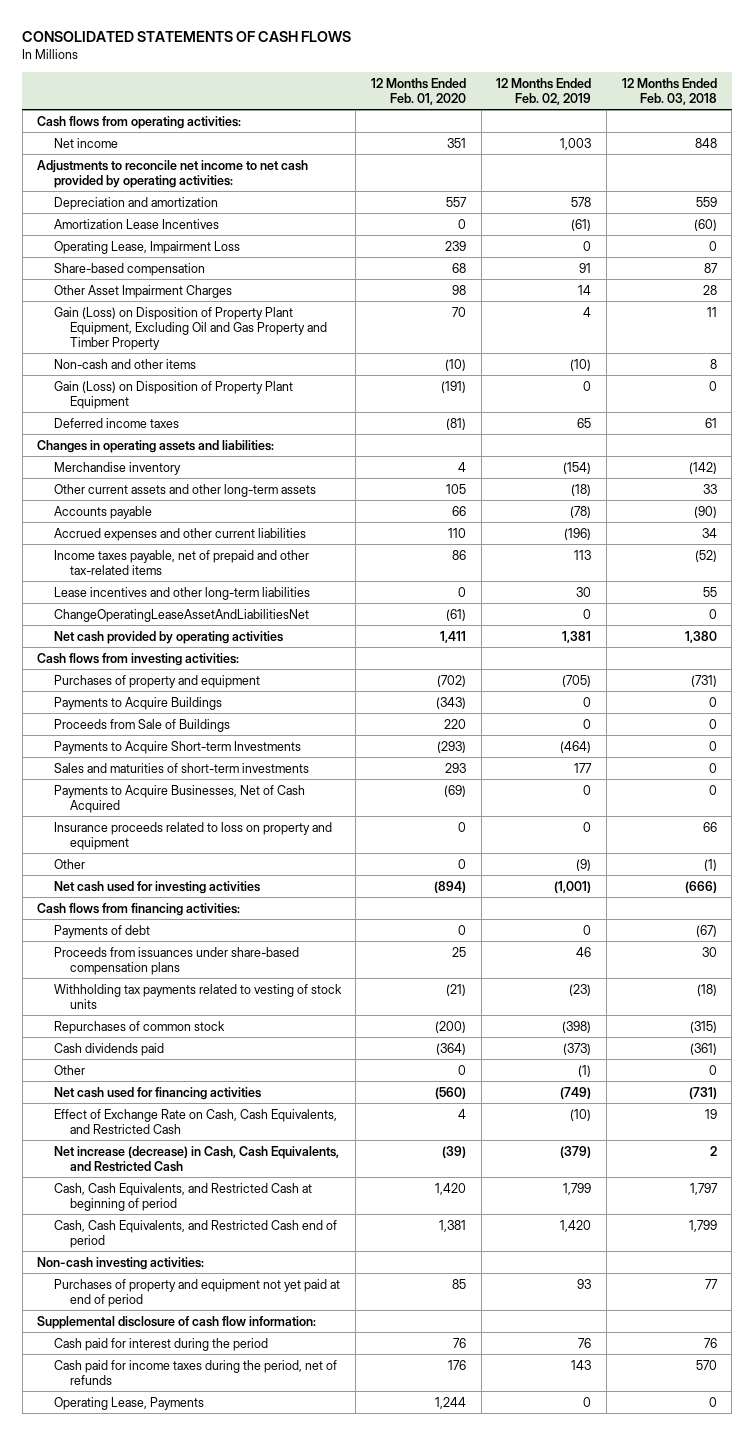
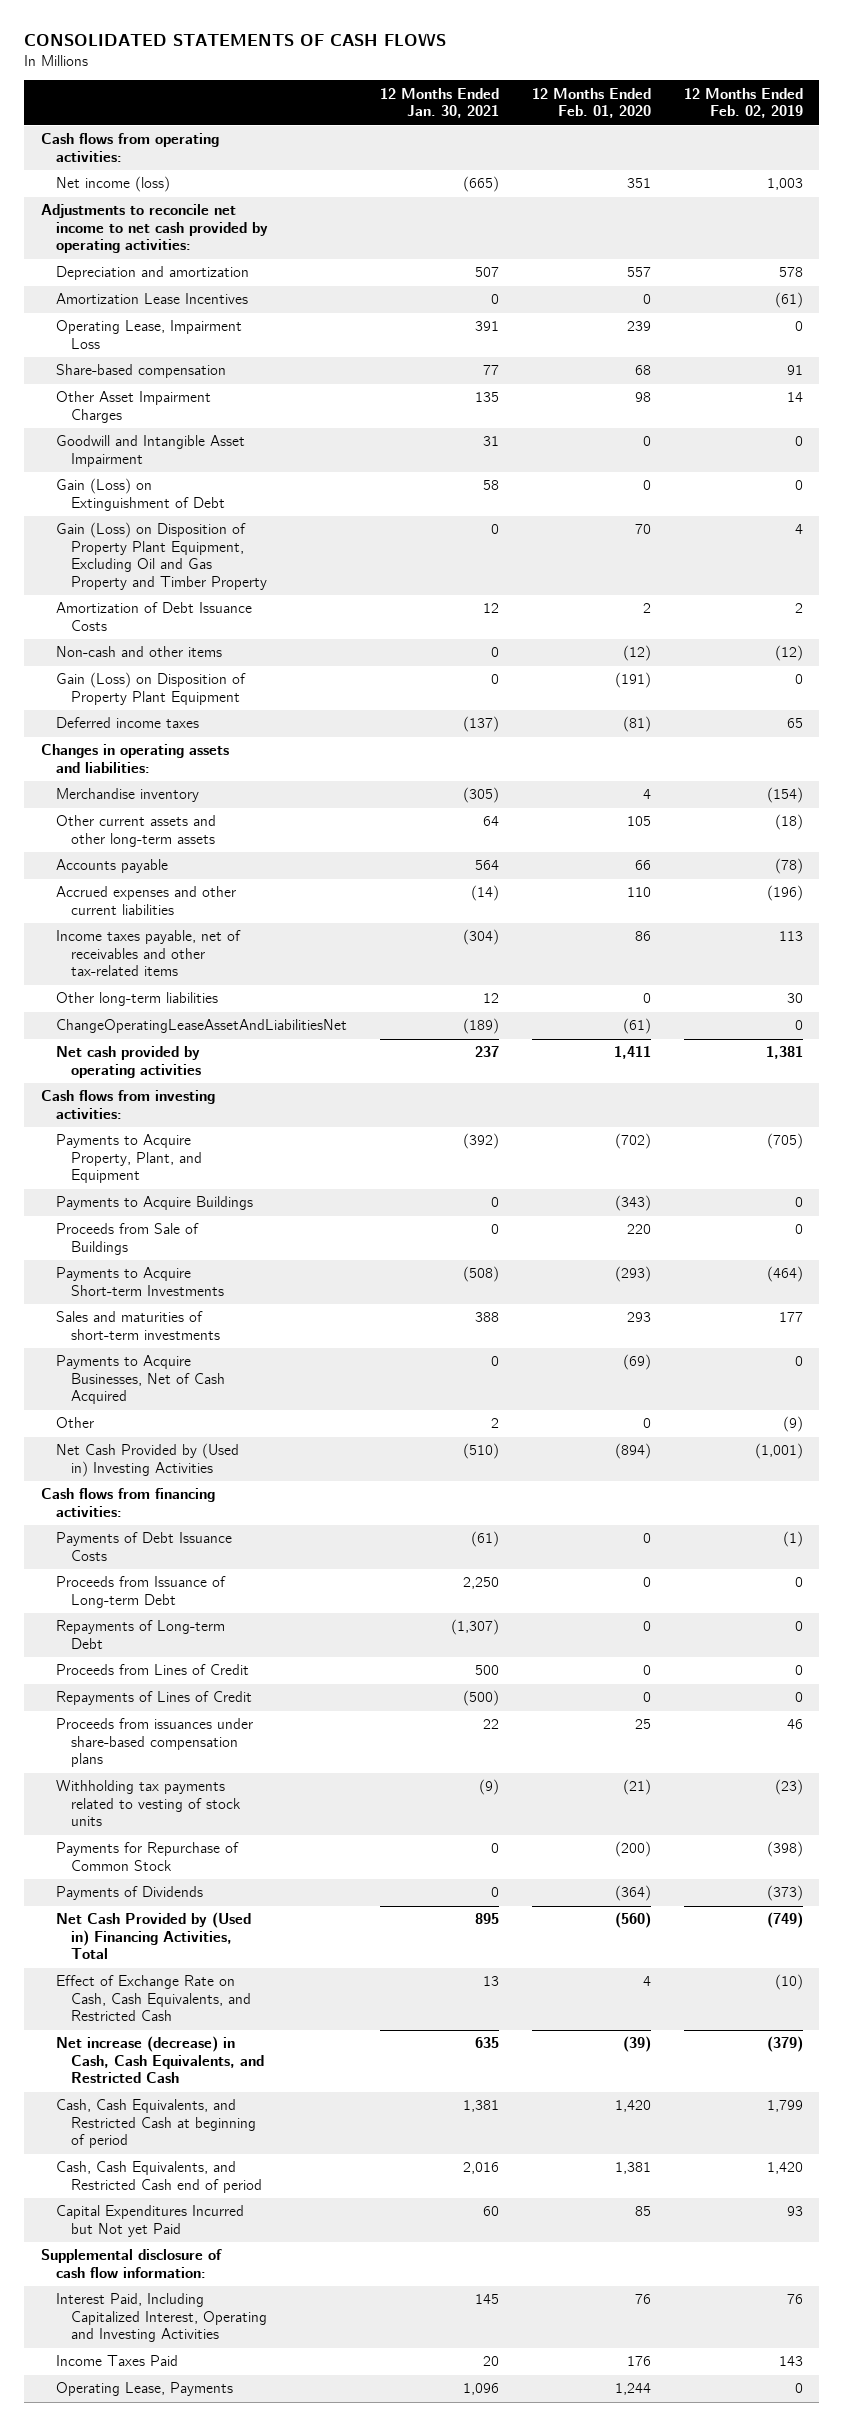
- | 12 Months Ended Feb. 01, 2020 | 12 Months Ended Feb. 02, 2019 | 12 Months Ended Feb. 03, 2018
+ | 12 Months Ended Jan. 30, 2021 | 12 Months Ended Feb. 01, 2020 | 12 Months Ended Feb. 02, 2019
- Net income | 351 | 1,003 | 848
+ Net income (loss) | (665) | 351 | 1,003
+ Goodwill and Intangible Asset Impairment | 31 | 0 | 0
+ Gain (Loss) on Extinguishment of Debt | 58 | 0 | 0
- Non-cash and other items | (10) | (10) | 8
+ Amortization of Debt Issuance Costs | 12 | 2 | 2
+ Non-cash and other items | 0 | (12) | (12)
- Income taxes payable, net of prepaid and other tax-related items | 86 | 113 | (52)
- Lease incentives and other long-term liabilities | 0 | 30 | 55
+ Income taxes payable, net of receivables and other tax-related items | (304) | 86 | 113
+ Other long-term liabilities | 12 | 0 | 30
- Purchases of property and equipment | (702) | (705) | (731)
+ Payments to Acquire Property, Plant, and Equipment | (392) | (702) | (705)
- Insurance proceeds related to loss on property and equipment | 0 | 0 | 66
- Net cash used for investing activities | (894) | (1,001) | (666)
+ Net Cash Provided by (Used in) Investing Activities | (510) | (894) | (1,001)
- Payments of debt | 0 | 0 | (67)
+ Payments of Debt Issuance Costs | (61) | 0 | (1)
+ Proceeds from Issuance of Long-term Debt | 2,250 | 0 | 0
+ Repayments of Long-term Debt | (1,307) | 0 | 0
+ Proceeds from Lines of Credit | 500 | 0 | 0
+ Repayments of Lines of Credit | (500) | 0 | 0
- Repurchases of common stock | (200) | (398) | (315)
- Cash dividends paid | (364) | (373) | (361)
- Other | 0 | (1) | 0
- Net cash used for financing activities | (560) | (749) | (731)
+ Payments for Repurchase of Common Stock | 0 | (200) | (398)
+ Payments of Dividends | 0 | (364) | (373)
+ Net Cash Provided by (Used in) Financing Activities, Total | 895 | (560) | (749)
- Non-cash investing activities:
- Purchases of property and equipment not yet paid at end of period | 85 | 93 | 77
+ Capital Expenditures Incurred but Not yet Paid | 60 | 85 | 93
- Cash paid for interest during the period | 76 | 76 | 76
- Cash paid for income taxes during the period, net of refunds | 176 | 143 | 570
+ Interest Paid, Including Capitalized Interest, Operating and Investing Activities | 145 | 76 | 76
+ Income Taxes Paid | 20 | 176 | 143

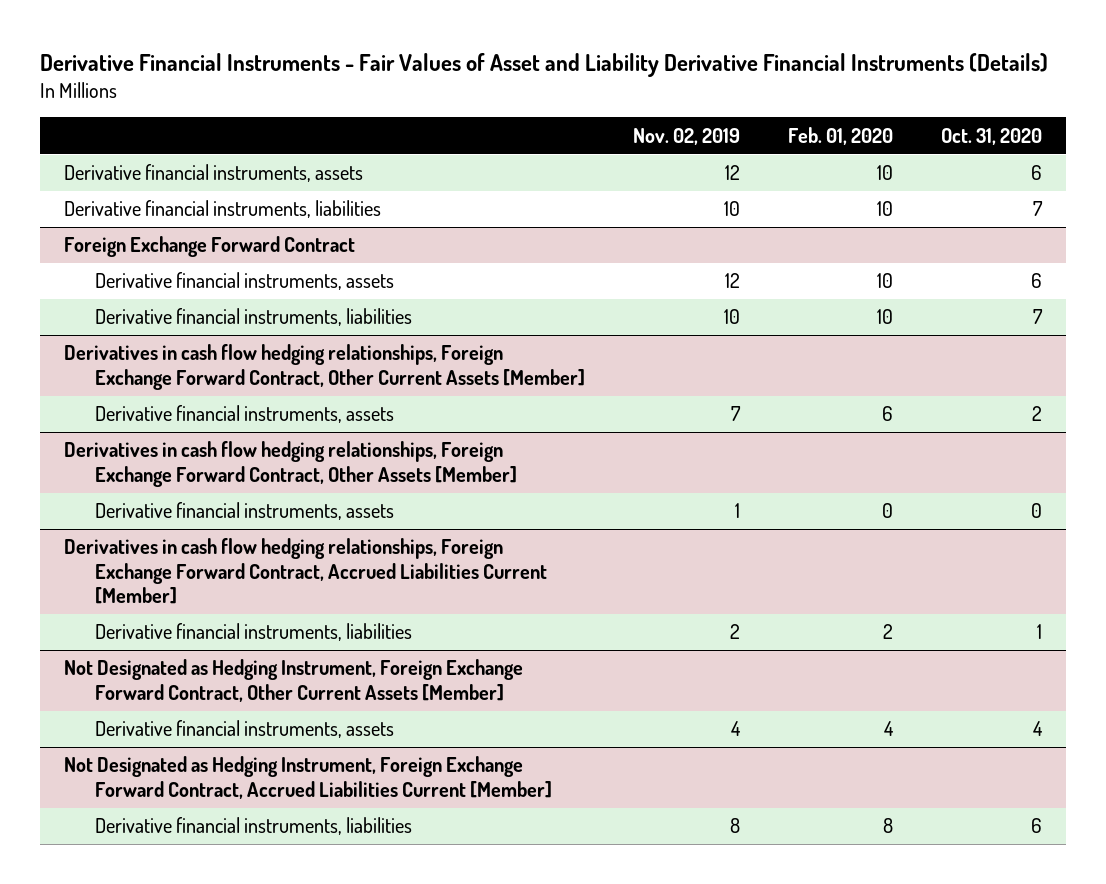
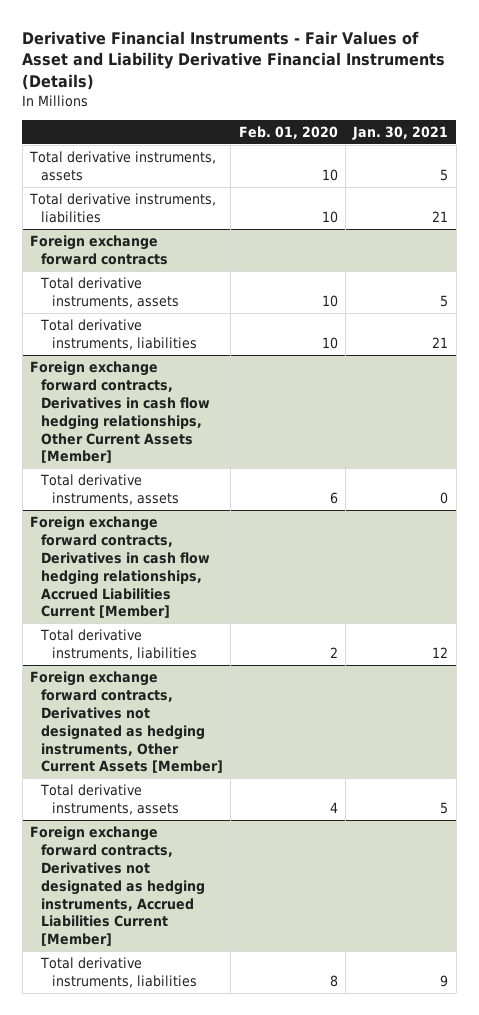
- | Nov. 02, 2019 | Feb. 01, 2020 | Oct. 31, 2020
+ | Feb. 01, 2020 | Jan. 30, 2021
- Derivative financial instruments, assets | 12 | 10 | 6
- Derivative financial instruments, liabilities | 10 | 10 | 7
- Foreign Exchange Forward Contract
- Derivative financial instruments, assets | 12 | 10 | 6
- Derivative financial instruments, liabilities | 10 | 10 | 7
- Derivatives in cash flow hedging relationships, Foreign Exchange Forward Contract, Other Current Assets [Member]
- Derivative financial instruments, assets | 7 | 6 | 2
- Derivatives in cash flow hedging relationships, Foreign Exchange Forward Contract, Other Assets [Member]
- Derivative financial instruments, assets | 1 | 0 | 0
- Derivatives in cash flow hedging relationships, Foreign Exchange Forward Contract, Accrued Liabilities Current [Member]
- Derivative financial instruments, liabilities | 2 | 2 | 1
- Not Designated as Hedging Instrument, Foreign Exchange Forward Contract, Other Current Assets [Member]
- Derivative financial instruments, assets | 4 | 4 | 4
- Not Designated as Hedging Instrument, Foreign Exchange Forward Contract, Accrued Liabilities Current [Member]
- Derivative financial instruments, liabilities | 8 | 8 | 6
+ Total derivative instruments, assets | 10 | 5
+ Total derivative instruments, liabilities | 10 | 21
+ Foreign exchange forward contracts
+ Total derivative instruments, assets | 10 | 5
+ Total derivative instruments, liabilities | 10 | 21
+ Foreign exchange forward contracts, Derivatives in cash flow hedging relationships, Other Current Assets [Member]
+ Total derivative instruments, assets | 6 | 0
+ Foreign exchange forward contracts, Derivatives in cash flow hedging relationships, Accrued Liabilities Current [Member]
+ Total derivative instruments, liabilities | 2 | 12
+ Foreign exchange forward contracts, Derivatives not designated as hedging instruments, Other Current Assets [Member]
+ Total derivative instruments, assets | 4 | 5
+ Foreign exchange forward contracts, Derivatives not designated as hedging instruments, Accrued Liabilities Current [Member]
+ Total derivative instruments, liabilities | 8 | 9

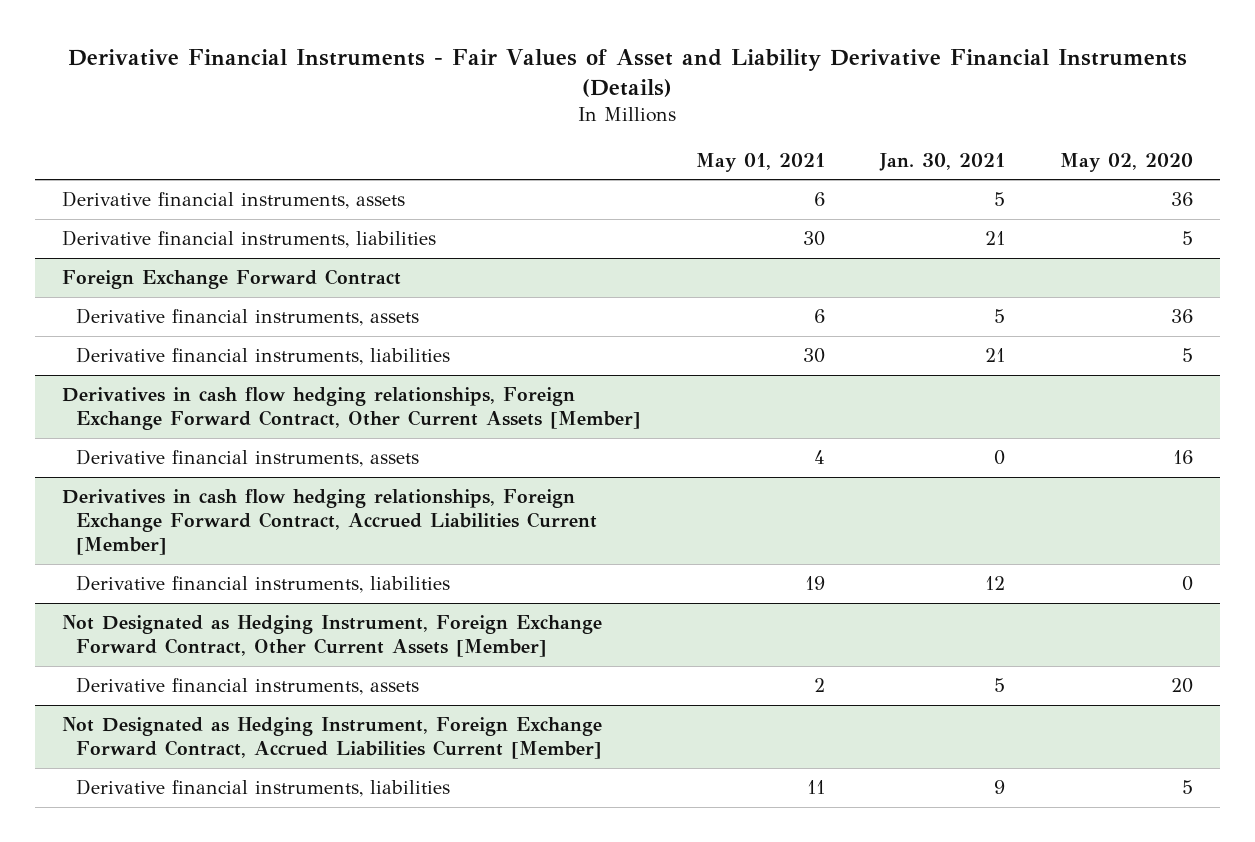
- | Feb. 01, 2020 | Jan. 30, 2021
+ | May 01, 2021 | Jan. 30, 2021 | May 02, 2020
- Total derivative instruments, assets | 10 | 5
- Total derivative instruments, liabilities | 10 | 21
- Foreign exchange forward contracts
- Total derivative instruments, assets | 10 | 5
- Total derivative instruments, liabilities | 10 | 21
- Foreign exchange forward contracts, Derivatives in cash flow hedging relationships, Other Current Assets [Member]
- Total derivative instruments, assets | 6 | 0
- Foreign exchange forward contracts, Derivatives in cash flow hedging relationships, Accrued Liabilities Current [Member]
- Total derivative instruments, liabilities | 2 | 12
- Foreign exchange forward contracts, Derivatives not designated as hedging instruments, Other Current Assets [Member]
- Total derivative instruments, assets | 4 | 5
- Foreign exchange forward contracts, Derivatives not designated as hedging instruments, Accrued Liabilities Current [Member]
- Total derivative instruments, liabilities | 8 | 9
+ Derivative financial instruments, assets | 6 | 5 | 36
+ Derivative financial instruments, liabilities | 30 | 21 | 5
+ Foreign Exchange Forward Contract
+ Derivative financial instruments, assets | 6 | 5 | 36
+ Derivative financial instruments, liabilities | 30 | 21 | 5
+ Derivatives in cash flow hedging relationships, Foreign Exchange Forward Contract, Other Current Assets [Member]
+ Derivative financial instruments, assets | 4 | 0 | 16
+ Derivatives in cash flow hedging relationships, Foreign Exchange Forward Contract, Accrued Liabilities Current [Member]
+ Derivative financial instruments, liabilities | 19 | 12 | 0
+ Not Designated as Hedging Instrument, Foreign Exchange Forward Contract, Other Current Assets [Member]
+ Derivative financial instruments, assets | 2 | 5 | 20
+ Not Designated as Hedging Instrument, Foreign Exchange Forward Contract, Accrued Liabilities Current [Member]
+ Derivative financial instruments, liabilities | 11 | 9 | 5

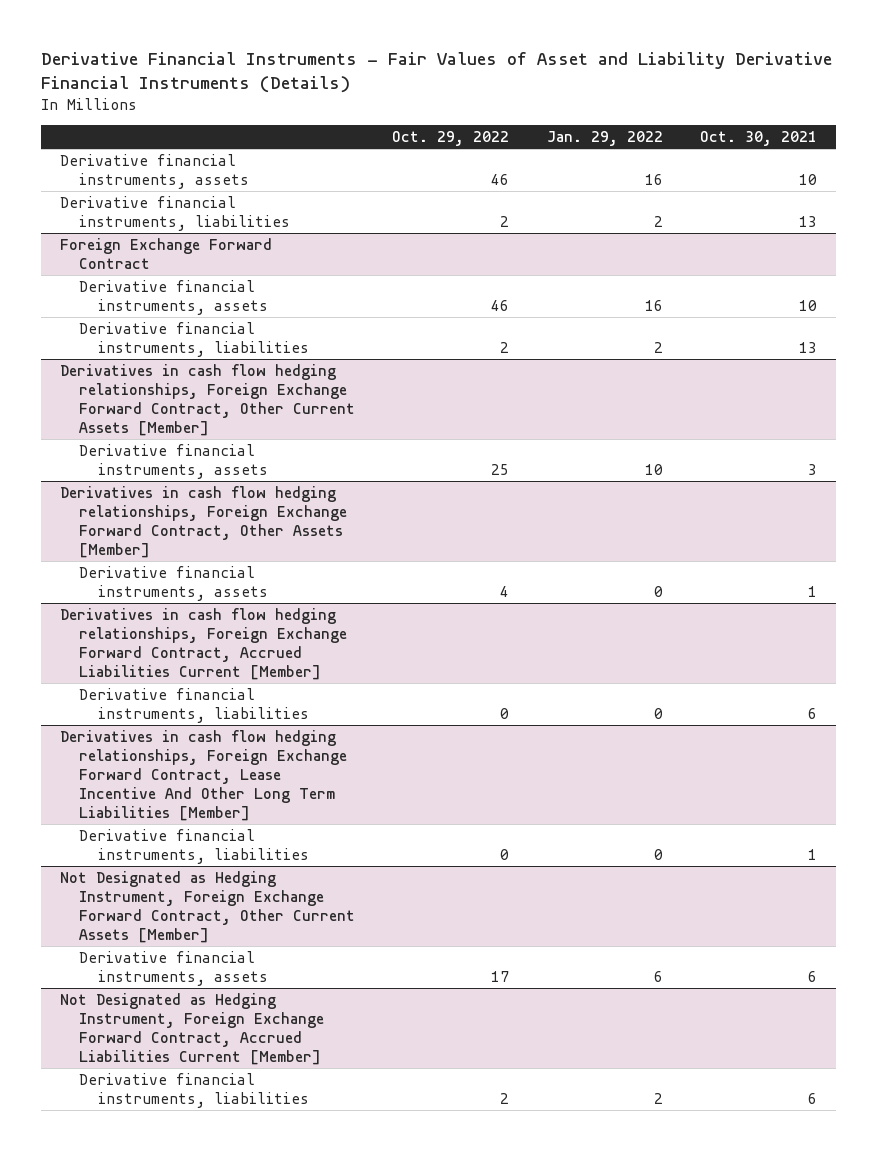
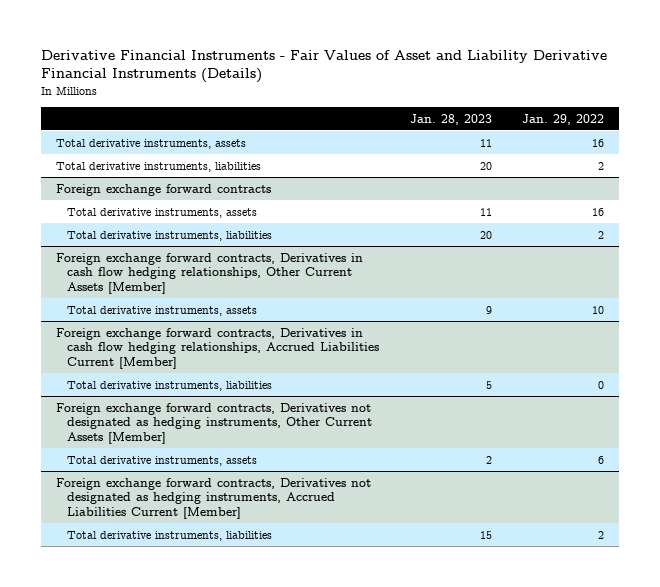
- | Oct. 29, 2022 | Jan. 29, 2022 | Oct. 30, 2021
+ | Jan. 28, 2023 | Jan. 29, 2022
- Derivative financial instruments, assets | 46 | 16 | 10
- Derivative financial instruments, liabilities | 2 | 2 | 13
- Foreign Exchange Forward Contract
- Derivative financial instruments, assets | 46 | 16 | 10
- Derivative financial instruments, liabilities | 2 | 2 | 13
- Derivatives in cash flow hedging relationships, Foreign Exchange Forward Contract, Other Current Assets [Member]
- Derivative financial instruments, assets | 25 | 10 | 3
- Derivatives in cash flow hedging relationships, Foreign Exchange Forward Contract, Other Assets [Member]
- Derivative financial instruments, assets | 4 | 0 | 1
- Derivatives in cash flow hedging relationships, Foreign Exchange Forward Contract, Accrued Liabilities Current [Member]
- Derivative financial instruments, liabilities | 0 | 0 | 6
- Derivatives in cash flow hedging relationships, Foreign Exchange Forward Contract, Lease Incentive And Other Long Term Liabilities [Member]
- Derivative financial instruments, liabilities | 0 | 0 | 1
- Not Designated as Hedging Instrument, Foreign Exchange Forward Contract, Other Current Assets [Member]
- Derivative financial instruments, assets | 17 | 6 | 6
- Not Designated as Hedging Instrument, Foreign Exchange Forward Contract, Accrued Liabilities Current [Member]
- Derivative financial instruments, liabilities | 2 | 2 | 6
+ Total derivative instruments, assets | 11 | 16
+ Total derivative instruments, liabilities | 20 | 2
+ Foreign exchange forward contracts
+ Total derivative instruments, assets | 11 | 16
+ Total derivative instruments, liabilities | 20 | 2
+ Foreign exchange forward contracts, Derivatives in cash flow hedging relationships, Other Current Assets [Member]
+ Total derivative instruments, assets | 9 | 10
+ Foreign exchange forward contracts, Derivatives in cash flow hedging relationships, Accrued Liabilities Current [Member]
+ Total derivative instruments, liabilities | 5 | 0
+ Foreign exchange forward contracts, Derivatives not designated as hedging instruments, Other Current Assets [Member]
+ Total derivative instruments, assets | 2 | 6
+ Foreign exchange forward contracts, Derivatives not designated as hedging instruments, Accrued Liabilities Current [Member]
+ Total derivative instruments, liabilities | 15 | 2

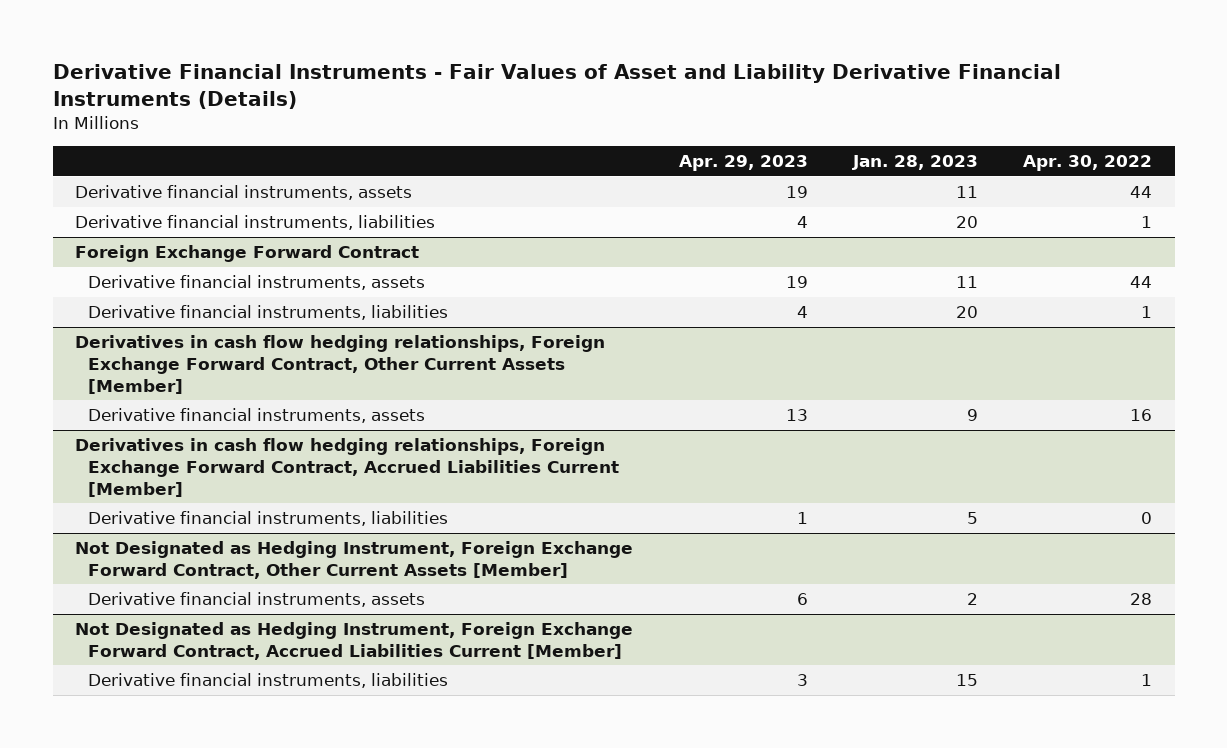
- | Jan. 28, 2023 | Jan. 29, 2022
+ | Apr. 29, 2023 | Jan. 28, 2023 | Apr. 30, 2022
- Total derivative instruments, assets | 11 | 16
- Total derivative instruments, liabilities | 20 | 2
- Foreign exchange forward contracts
- Total derivative instruments, assets | 11 | 16
- Total derivative instruments, liabilities | 20 | 2
- Foreign exchange forward contracts, Derivatives in cash flow hedging relationships, Other Current Assets [Member]
- Total derivative instruments, assets | 9 | 10
- Foreign exchange forward contracts, Derivatives in cash flow hedging relationships, Accrued Liabilities Current [Member]
- Total derivative instruments, liabilities | 5 | 0
- Foreign exchange forward contracts, Derivatives not designated as hedging instruments, Other Current Assets [Member]
- Total derivative instruments, assets | 2 | 6
- Foreign exchange forward contracts, Derivatives not designated as hedging instruments, Accrued Liabilities Current [Member]
- Total derivative instruments, liabilities | 15 | 2
+ Derivative financial instruments, assets | 19 | 11 | 44
+ Derivative financial instruments, liabilities | 4 | 20 | 1
+ Foreign Exchange Forward Contract
+ Derivative financial instruments, assets | 19 | 11 | 44
+ Derivative financial instruments, liabilities | 4 | 20 | 1
+ Derivatives in cash flow hedging relationships, Foreign Exchange Forward Contract, Other Current Assets [Member]
+ Derivative financial instruments, assets | 13 | 9 | 16
+ Derivatives in cash flow hedging relationships, Foreign Exchange Forward Contract, Accrued Liabilities Current [Member]
+ Derivative financial instruments, liabilities | 1 | 5 | 0
+ Not Designated as Hedging Instrument, Foreign Exchange Forward Contract, Other Current Assets [Member]
+ Derivative financial instruments, assets | 6 | 2 | 28
+ Not Designated as Hedging Instrument, Foreign Exchange Forward Contract, Accrued Liabilities Current [Member]
+ Derivative financial instruments, liabilities | 3 | 15 | 1

